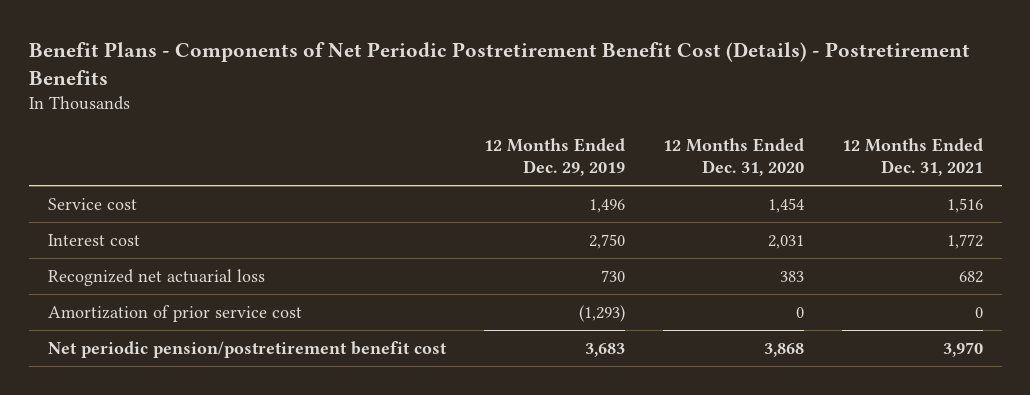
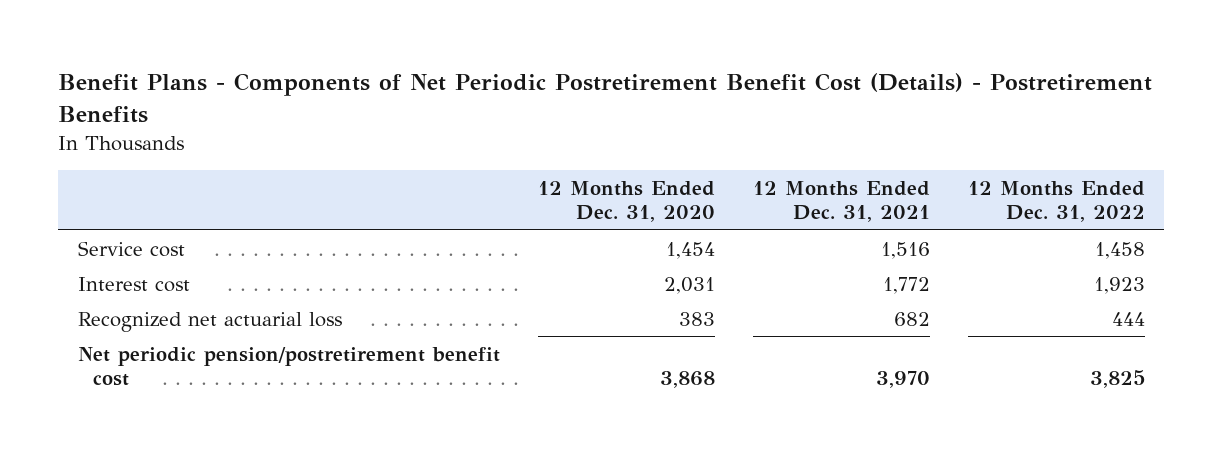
- | 12 Months Ended Dec. 29, 2019 | 12 Months Ended Dec. 31, 2020 | 12 Months Ended Dec. 31, 2021
+ | 12 Months Ended Dec. 31, 2020 | 12 Months Ended Dec. 31, 2021 | 12 Months Ended Dec. 31, 2022
- Amortization of prior service cost | (1,293) | 0 | 0

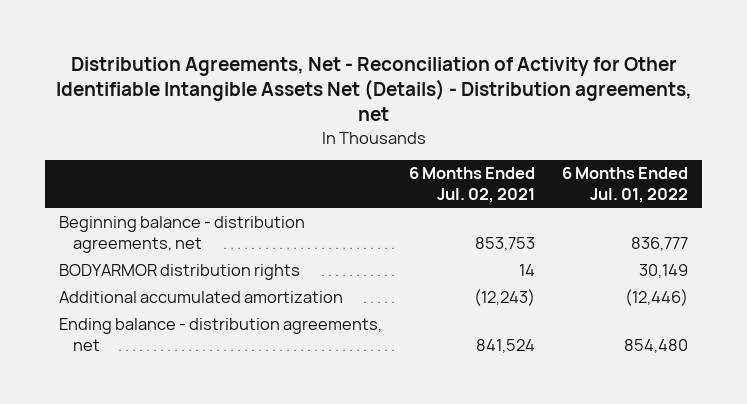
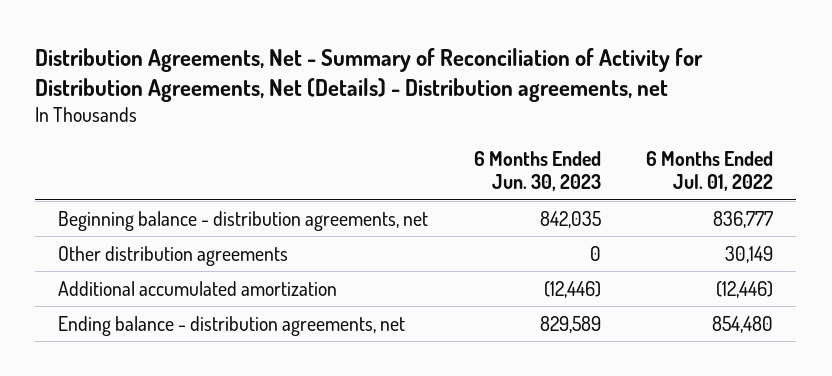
- Distribution Agreements, Net - Reconciliation of Activity for Other Identifiable Intangible Assets Net (Details) - Distribution agreements, net
+ Distribution Agreements, Net - Summary of Reconciliation of Activity for Distribution Agreements, Net (Details) - Distribution agreements, net
- | 6 Months Ended Jul. 02, 2021 | 6 Months Ended Jul. 01, 2022
+ | 6 Months Ended Jun. 30, 2023 | 6 Months Ended Jul. 01, 2022
- BODYARMOR distribution rights | 14 | 30,149
+ Other distribution agreements | 0 | 30,149

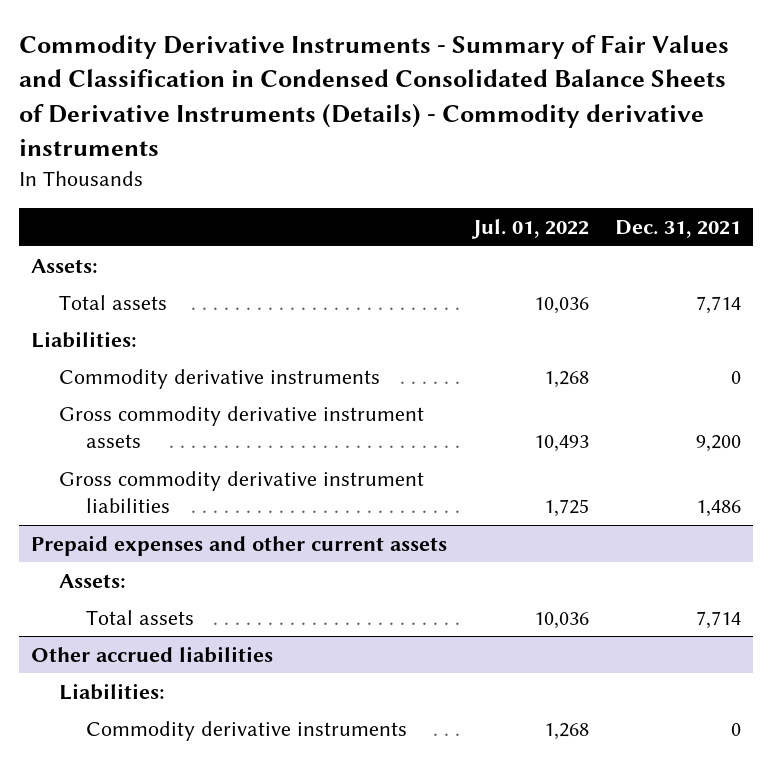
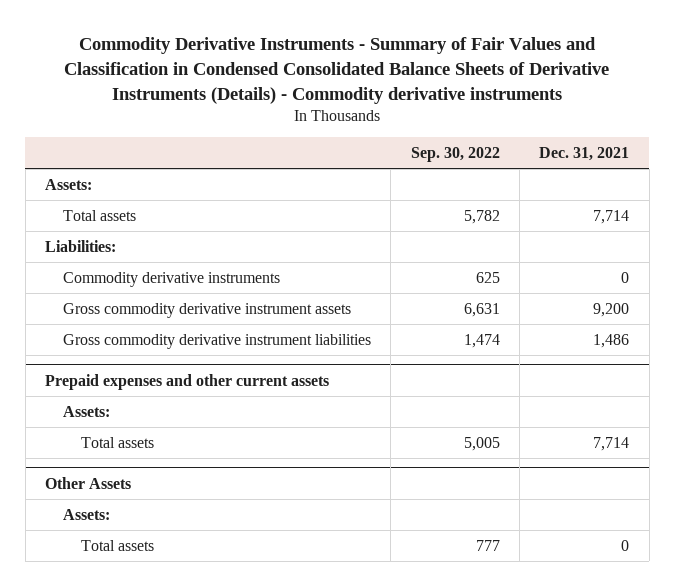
- | Jul. 01, 2022 | Dec. 31, 2021
+ | Sep. 30, 2022 | Dec. 31, 2021
- Other accrued liabilities
- Liabilities:
- Commodity derivative instruments | 1,268 | 0
+ Other Assets
+ Assets:
+ Total assets | 777 | 0

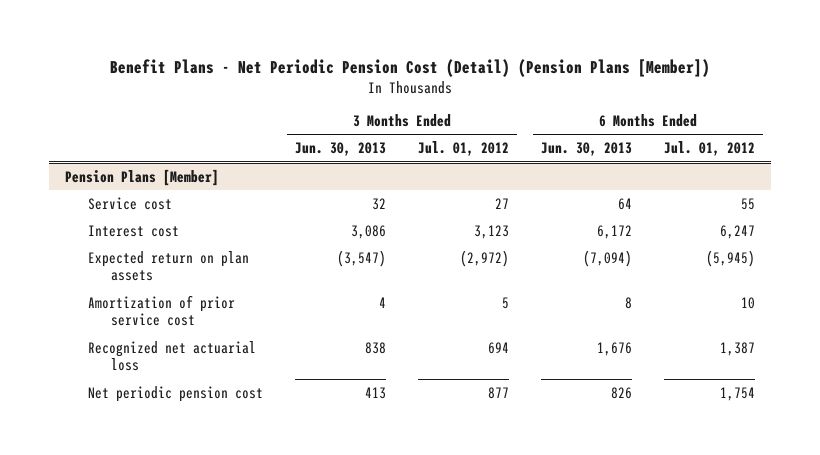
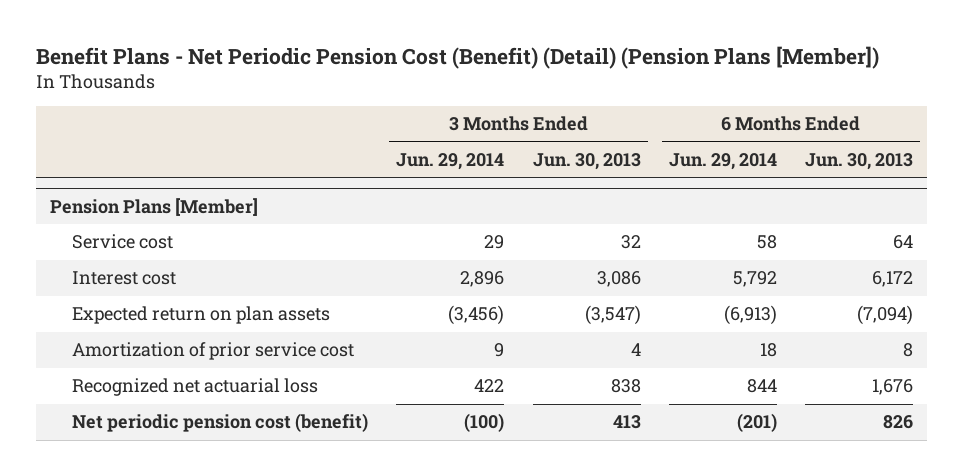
- Benefit Plans - Net Periodic Pension Cost (Detail) (Pension Plans [Member])
+ Benefit Plans - Net Periodic Pension Cost (Benefit) (Detail) (Pension Plans [Member])
- | 3 Months Ended Jun. 30, 2013 | 3 Months Ended Jul. 01, 2012 | 6 Months Ended Jun. 30, 2013 | 6 Months Ended Jul. 01, 2012
+ | 3 Months Ended Jun. 29, 2014 | 3 Months Ended Jun. 30, 2013 | 6 Months Ended Jun. 29, 2014 | 6 Months Ended Jun. 30, 2013
@ Pension Plans [Member]
- Net periodic pension cost | 413 | 877 | 826 | 1,754
+ Net periodic pension cost (benefit) | (100) | 413 | (201) | 826

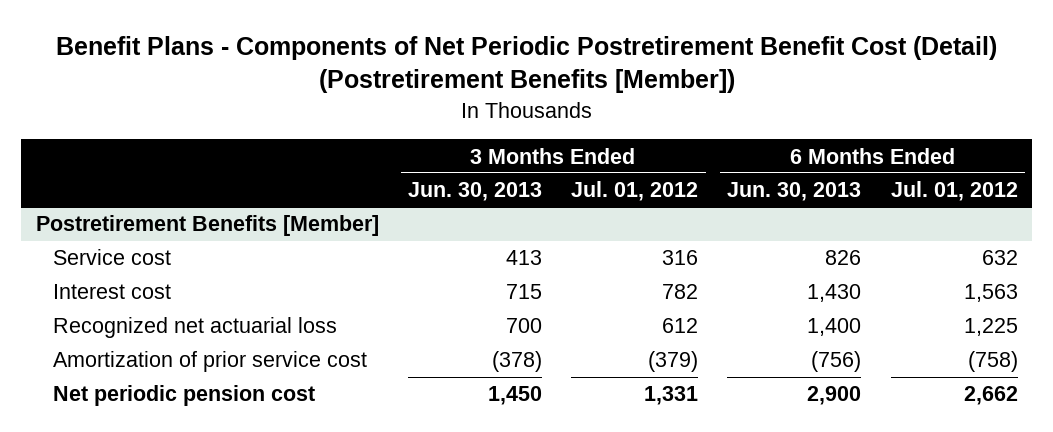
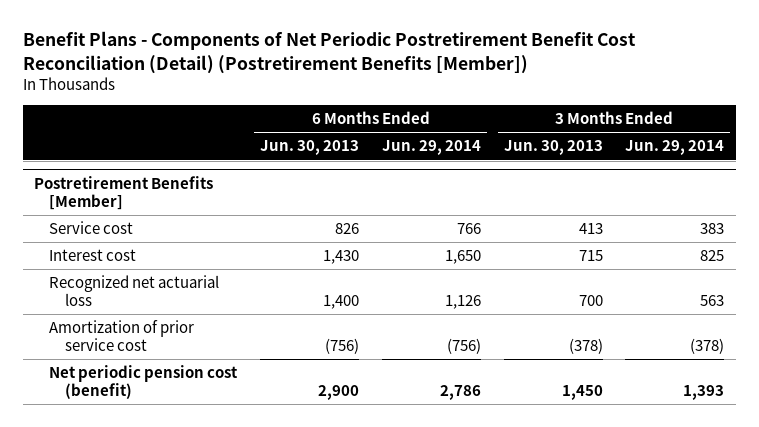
- Benefit Plans - Components of Net Periodic Postretirement Benefit Cost (Detail) (Postretirement Benefits [Member])
+ Benefit Plans - Components of Net Periodic Postretirement Benefit Cost Reconciliation (Detail) (Postretirement Benefits [Member])
- | 3 Months Ended Jun. 30, 2013 | 3 Months Ended Jul. 01, 2012 | 6 Months Ended Jun. 30, 2013 | 6 Months Ended Jul. 01, 2012
+ | 6 Months Ended Jun. 30, 2013 | 6 Months Ended Jun. 29, 2014 | 3 Months Ended Jun. 30, 2013 | 3 Months Ended Jun. 29, 2014
@ Postretirement Benefits [Member]
- Net periodic pension cost | 1,450 | 1,331 | 2,900 | 2,662
+ Net periodic pension cost (benefit) | 2,900 | 2,786 | 1,450 | 1,393

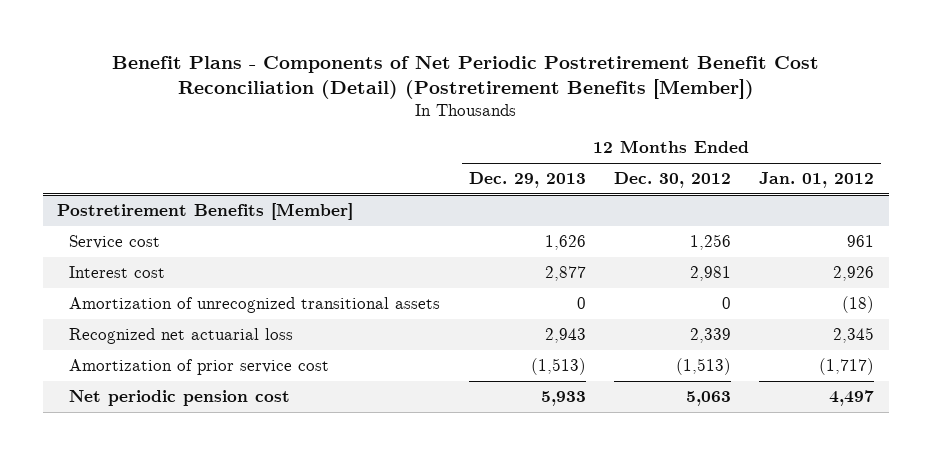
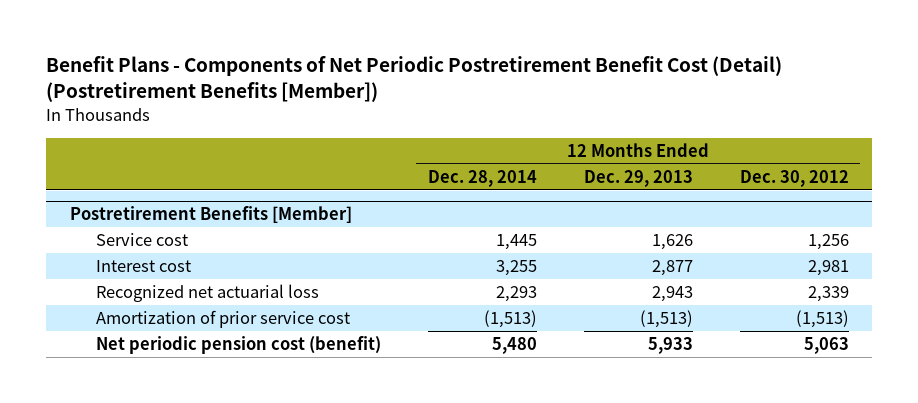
- Benefit Plans - Components of Net Periodic Postretirement Benefit Cost Reconciliation (Detail) (Postretirement Benefits [Member])
+ Benefit Plans - Components of Net Periodic Postretirement Benefit Cost (Detail) (Postretirement Benefits [Member])
- | 12 Months Ended Dec. 29, 2013 | 12 Months Ended Dec. 30, 2012 | 12 Months Ended Jan. 01, 2012
+ | 12 Months Ended Dec. 28, 2014 | 12 Months Ended Dec. 29, 2013 | 12 Months Ended Dec. 30, 2012
@ Postretirement Benefits [Member]
- Amortization of unrecognized transitional assets | 0 | 0 | (18)
- Net periodic pension cost | 5,933 | 5,063 | 4,497
+ Net periodic pension cost (benefit) | 5,480 | 5,933 | 5,063

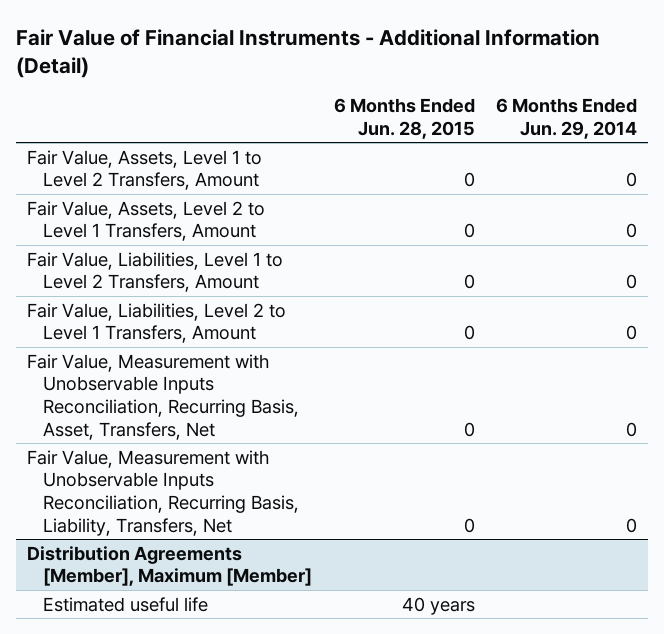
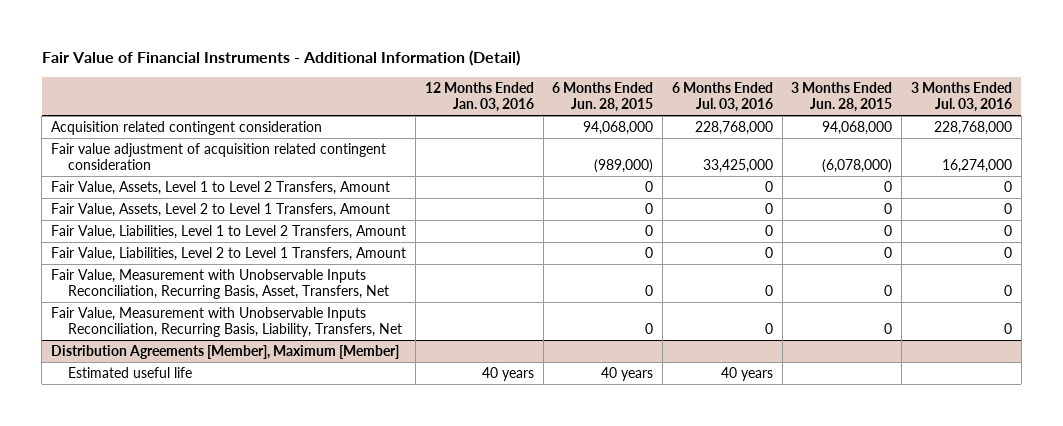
- | 6 Months Ended Jun. 28, 2015 | 6 Months Ended Jun. 29, 2014
+ | 12 Months Ended Jan. 03, 2016 | 6 Months Ended Jun. 28, 2015 | 6 Months Ended Jul. 03, 2016 | 3 Months Ended Jun. 28, 2015 | 3 Months Ended Jul. 03, 2016
+ Acquisition related contingent consideration | | 94,068,000 | 228,768,000 | 94,068,000 | 228,768,000
+ Fair value adjustment of acquisition related contingent consideration | | (989,000) | 33,425,000 | (6,078,000) | 16,274,000

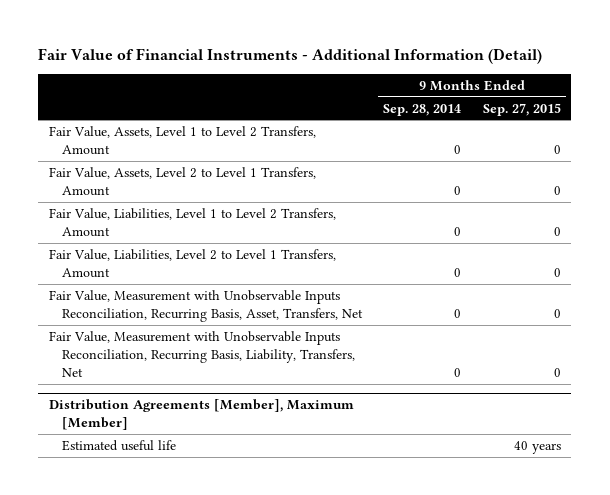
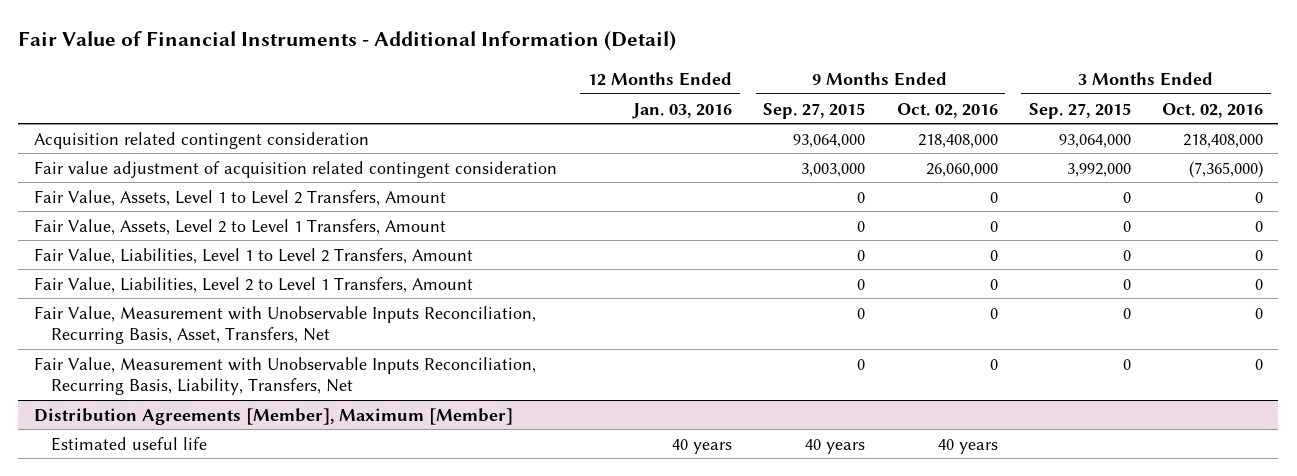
- | 9 Months Ended Sep. 28, 2014 | 9 Months Ended Sep. 27, 2015
+ | 12 Months Ended Jan. 03, 2016 | 9 Months Ended Sep. 27, 2015 | 9 Months Ended Oct. 02, 2016 | 3 Months Ended Sep. 27, 2015 | 3 Months Ended Oct. 02, 2016
+ Acquisition related contingent consideration | | 93,064,000 | 218,408,000 | 93,064,000 | 218,408,000
+ Fair value adjustment of acquisition related contingent consideration | | 3,003,000 | 26,060,000 | 3,992,000 | (7,365,000)

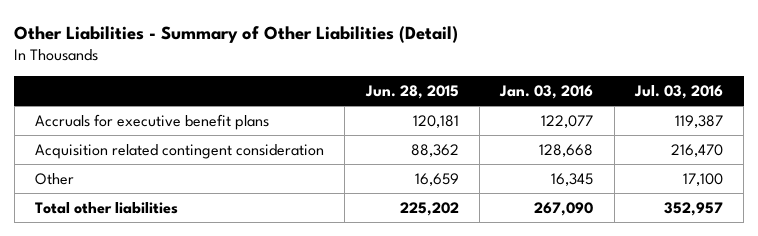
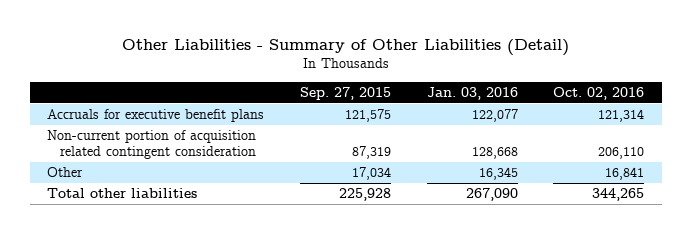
- | Jun. 28, 2015 | Jan. 03, 2016 | Jul. 03, 2016
+ | Sep. 27, 2015 | Jan. 03, 2016 | Oct. 02, 2016
- Acquisition related contingent consideration | 88,362 | 128,668 | 216,470
+ Non-current portion of acquisition related contingent consideration | 87,319 | 128,668 | 206,110

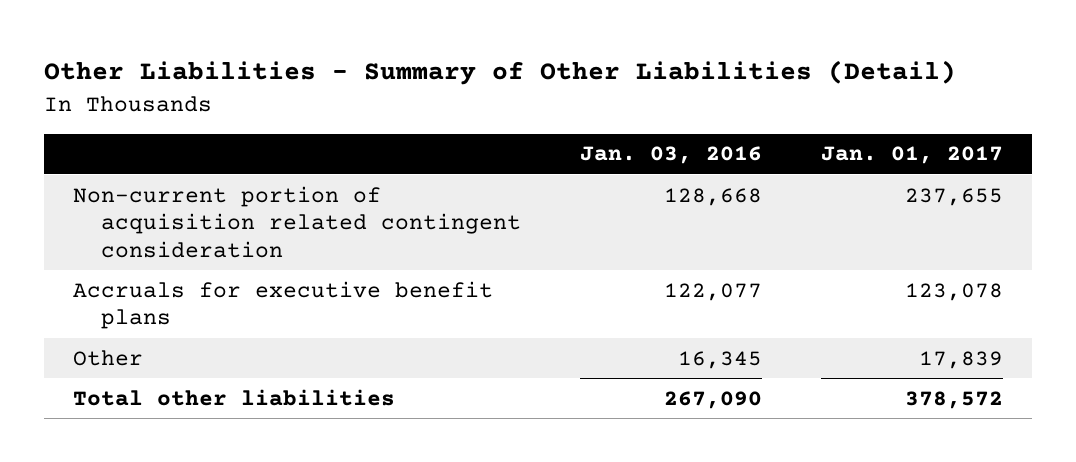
- | Sep. 27, 2015 | Jan. 03, 2016 | Oct. 02, 2016
+ | Jan. 03, 2016 | Jan. 01, 2017
moved down: Accruals for executive benefit plans | 122,077 | 123,078

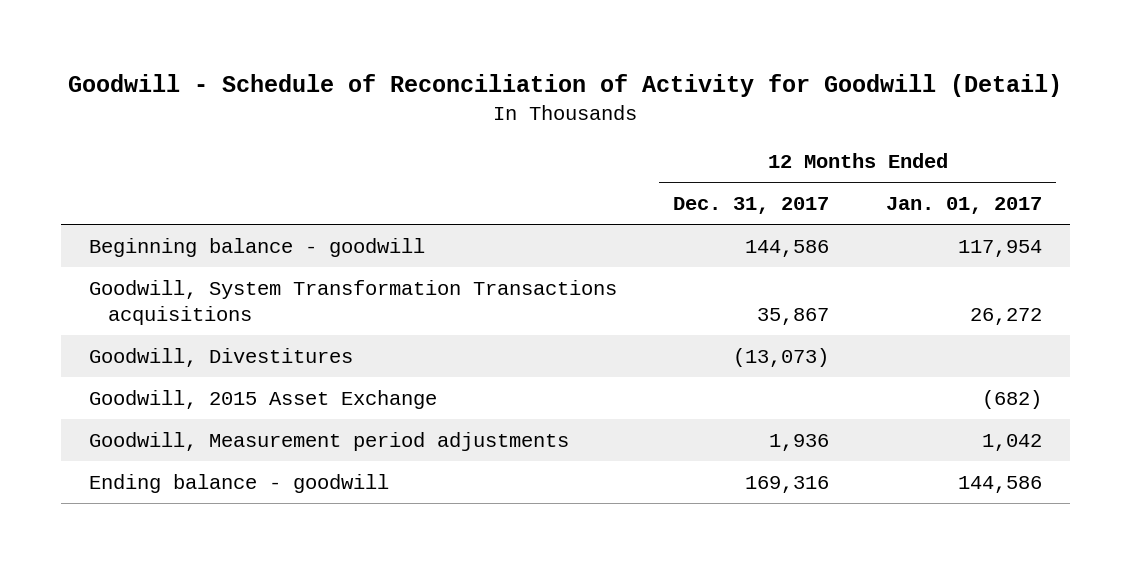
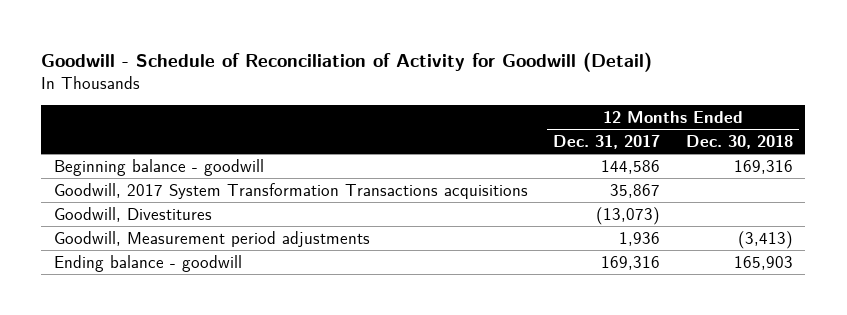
- | 12 Months Ended Dec. 31, 2017 | 12 Months Ended Jan. 01, 2017
+ | 12 Months Ended Dec. 31, 2017 | 12 Months Ended Dec. 30, 2018
- Goodwill, System Transformation Transactions acquisitions | 35,867 | 26,272
+ Goodwill, 2017 System Transformation Transactions acquisitions | 35,867 |
- Goodwill, 2015 Asset Exchange | | (682)

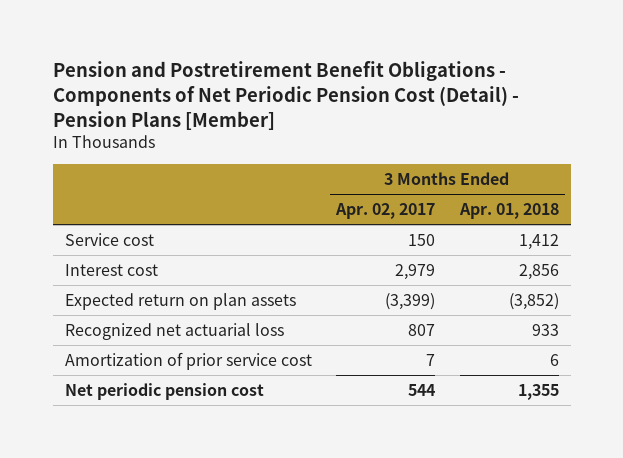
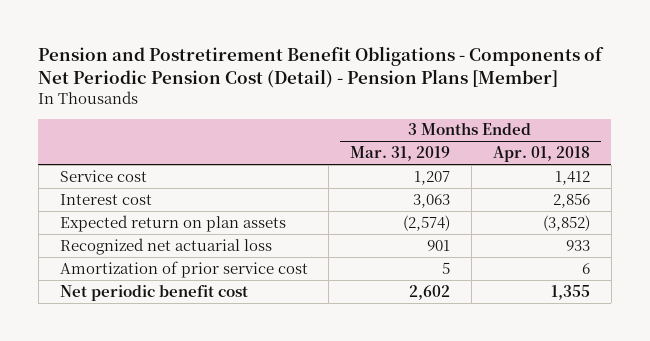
- | 3 Months Ended Apr. 02, 2017 | 3 Months Ended Apr. 01, 2018
+ | 3 Months Ended Mar. 31, 2019 | 3 Months Ended Apr. 01, 2018
- Net periodic pension cost | 544 | 1,355
+ Net periodic benefit cost | 2,602 | 1,355

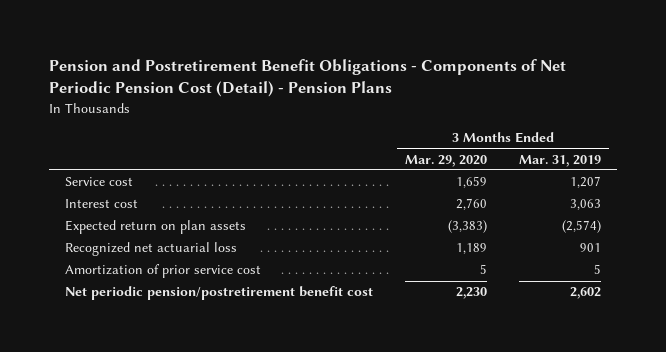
- Pension and Postretirement Benefit Obligations - Components of Net Periodic Pension Cost (Detail) - Pension Plans [Member]
+ Pension and Postretirement Benefit Obligations - Components of Net Periodic Pension Cost (Detail) - Pension Plans
- | 3 Months Ended Mar. 31, 2019 | 3 Months Ended Apr. 01, 2018
+ | 3 Months Ended Mar. 29, 2020 | 3 Months Ended Mar. 31, 2019
- Net periodic benefit cost | 2,602 | 1,355
+ Net periodic pension/postretirement benefit cost | 2,230 | 2,602

